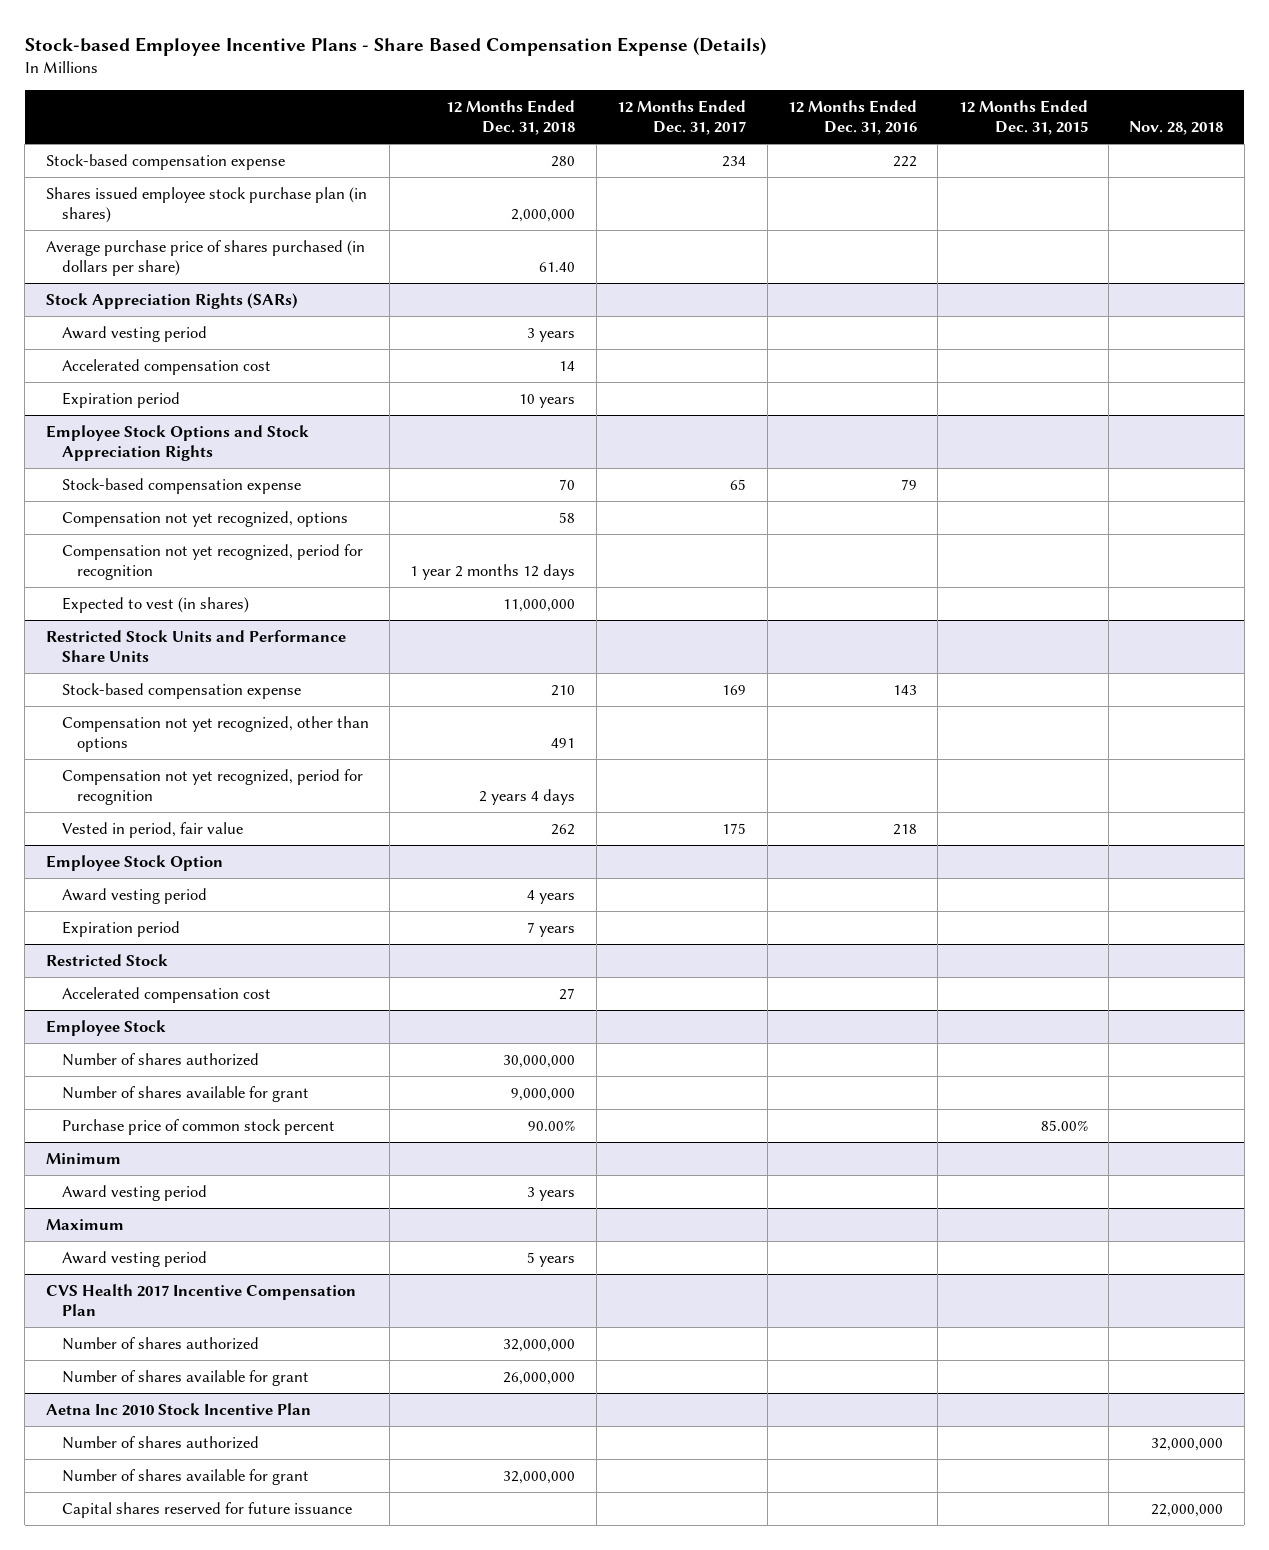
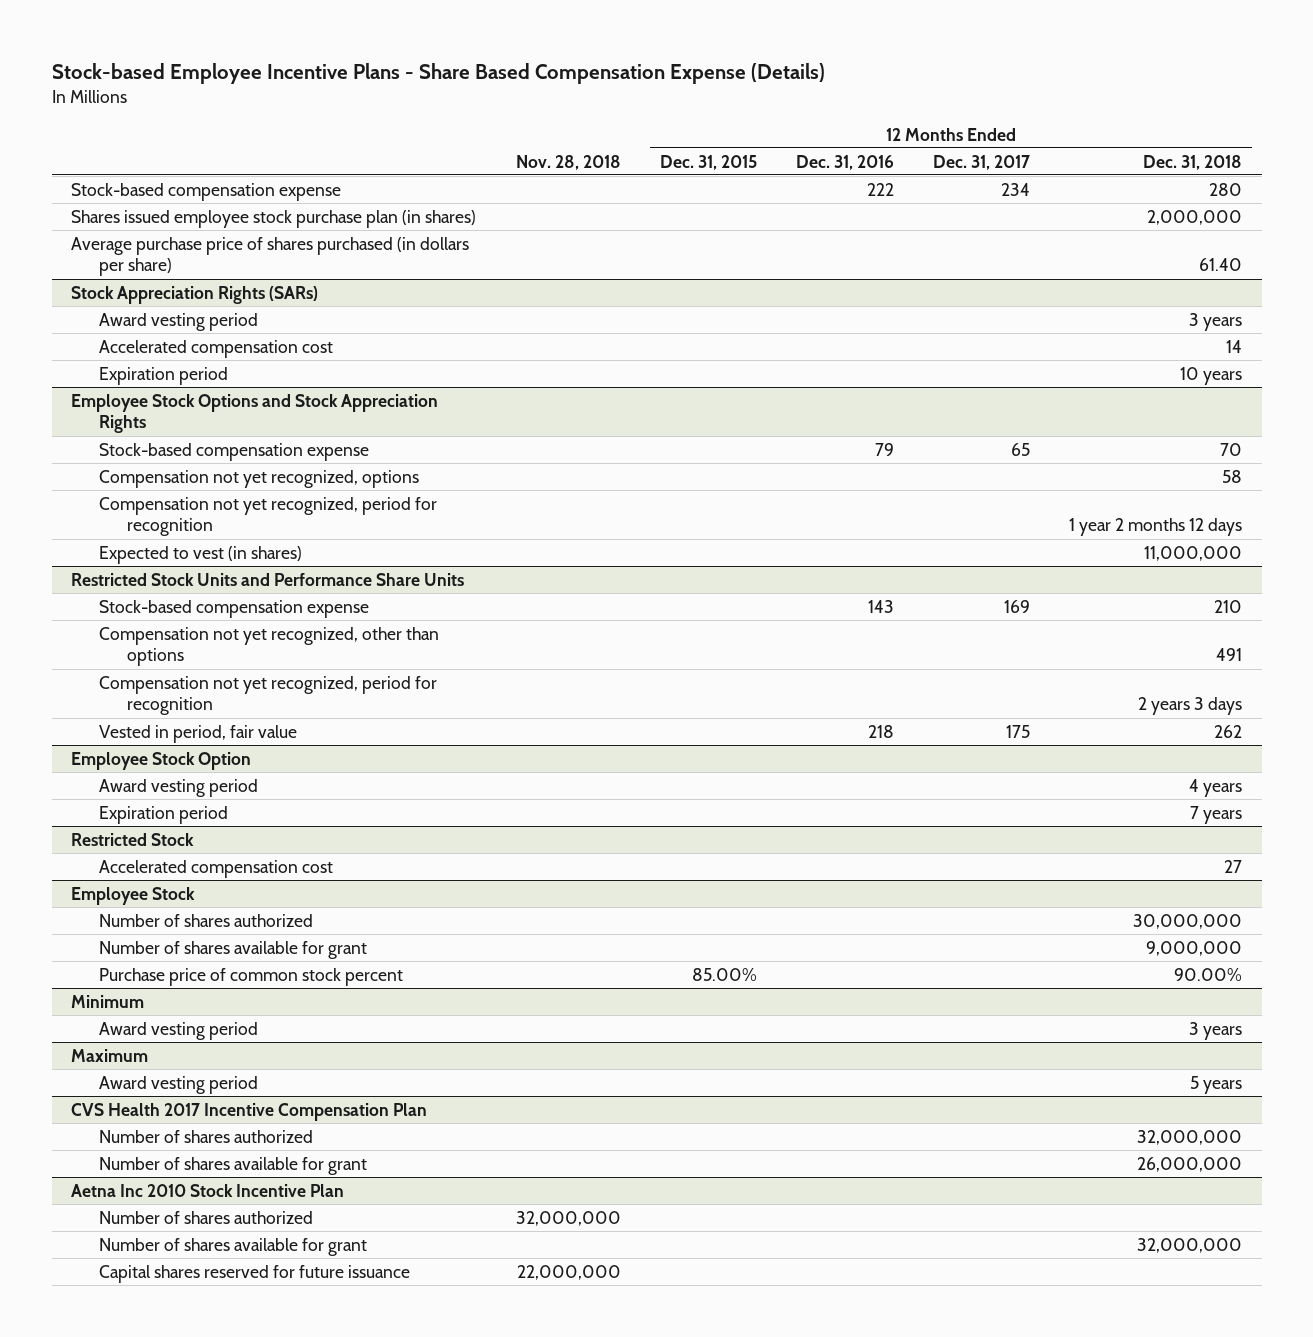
- | 12 Months Ended Dec. 31, 2018 | 12 Months Ended Dec. 31, 2017 | 12 Months Ended Dec. 31, 2016 | 12 Months Ended Dec. 31, 2015 | Nov. 28, 2018
+ | Nov. 28, 2018 | 12 Months Ended Dec. 31, 2015 | 12 Months Ended Dec. 31, 2016 | 12 Months Ended Dec. 31, 2017 | 12 Months Ended Dec. 31, 2018
@ Restricted Stock Units and Performance Share Units
- Compensation not yet recognized, period for recognition | 2 years 4 days | | | |
+ Compensation not yet recognized, period for recognition | | | | | 2 years 3 days

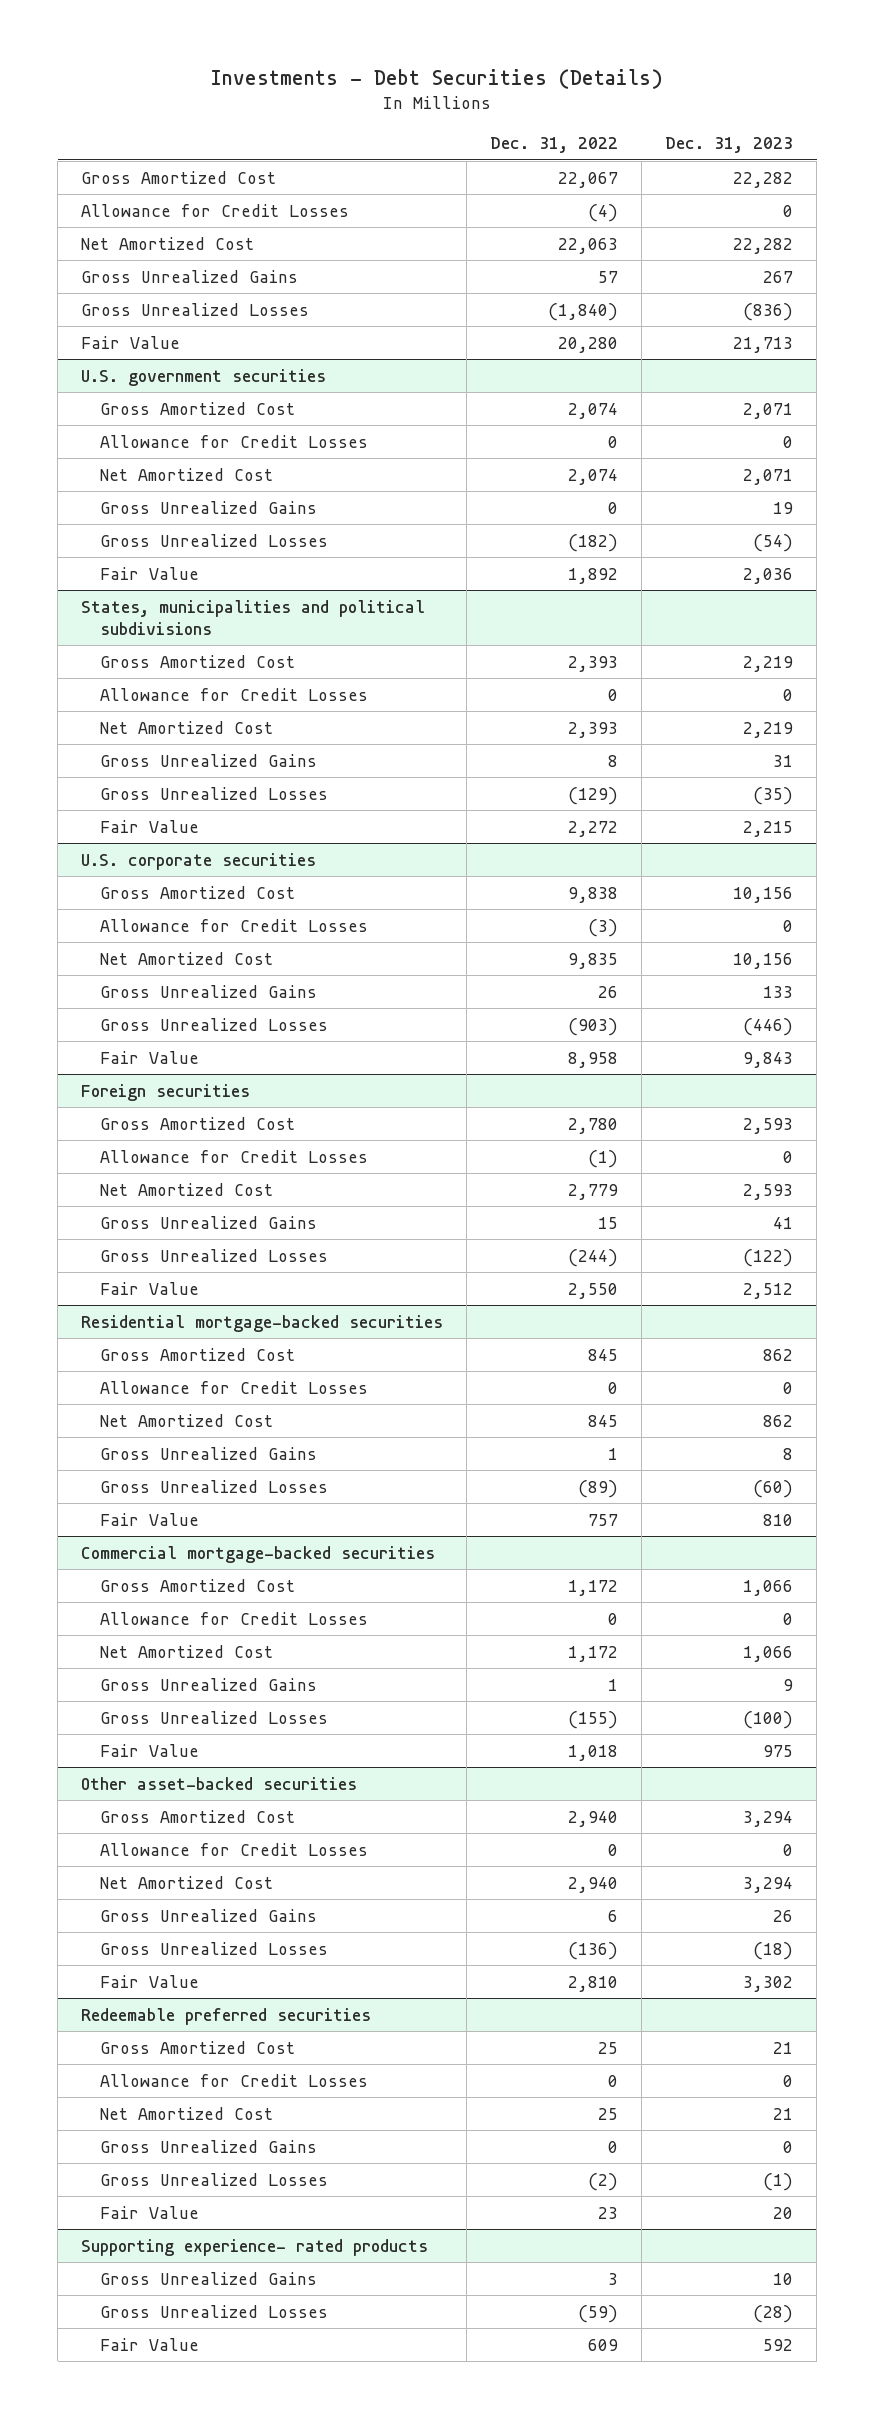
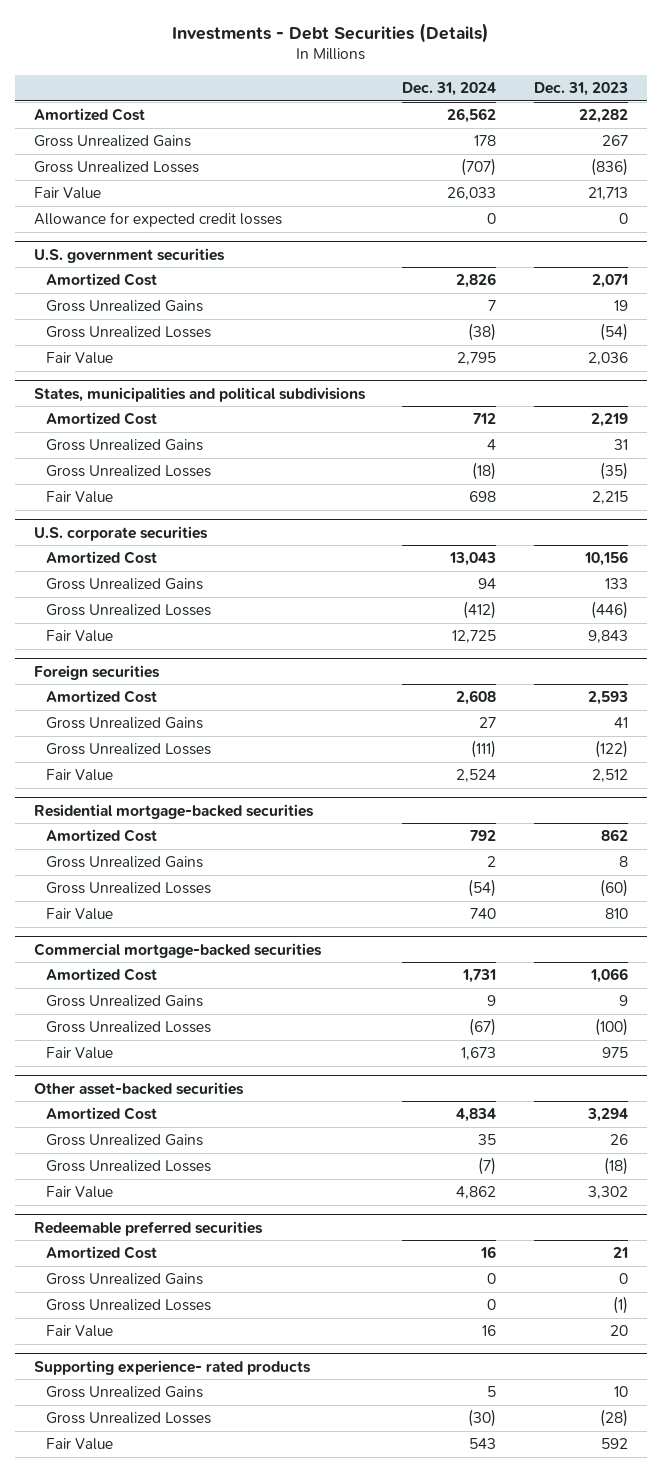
- | Dec. 31, 2022 | Dec. 31, 2023
+ | Dec. 31, 2024 | Dec. 31, 2023
- Gross Amortized Cost | 22,067 | 22,282
- Allowance for Credit Losses | (4) | 0
- Net Amortized Cost | 22,063 | 22,282
+ Amortized Cost | 26,562 | 22,282
+ Allowance for expected credit losses | 0 | 0
@ U.S. government securities
- Gross Amortized Cost | 2,074 | 2,071
- Allowance for Credit Losses | 0 | 0
- Net Amortized Cost | 2,074 | 2,071
+ Amortized Cost | 2,826 | 2,071
@ States, municipalities and political subdivisions
- Gross Amortized Cost | 2,393 | 2,219
- Allowance for Credit Losses | 0 | 0
- Net Amortized Cost | 2,393 | 2,219
+ Amortized Cost | 712 | 2,219
@ U.S. corporate securities
- Gross Amortized Cost | 9,838 | 10,156
- Allowance for Credit Losses | (3) | 0
- Net Amortized Cost | 9,835 | 10,156
+ Amortized Cost | 13,043 | 10,156
@ Foreign securities
- Gross Amortized Cost | 2,780 | 2,593
- Allowance for Credit Losses | (1) | 0
- Net Amortized Cost | 2,779 | 2,593
+ Amortized Cost | 2,608 | 2,593
@ Residential mortgage-backed securities
- Gross Amortized Cost | 845 | 862
- Allowance for Credit Losses | 0 | 0
- Net Amortized Cost | 845 | 862
+ Amortized Cost | 792 | 862
@ Commercial mortgage-backed securities
- Gross Amortized Cost | 1,172 | 1,066
- Allowance for Credit Losses | 0 | 0
- Net Amortized Cost | 1,172 | 1,066
+ Amortized Cost | 1,731 | 1,066
@ Other asset-backed securities
- Gross Amortized Cost | 2,940 | 3,294
- Allowance for Credit Losses | 0 | 0
- Net Amortized Cost | 2,940 | 3,294
+ Amortized Cost | 4,834 | 3,294
@ Redeemable preferred securities
- Gross Amortized Cost | 25 | 21
- Allowance for Credit Losses | 0 | 0
- Net Amortized Cost | 25 | 21
+ Amortized Cost | 16 | 21

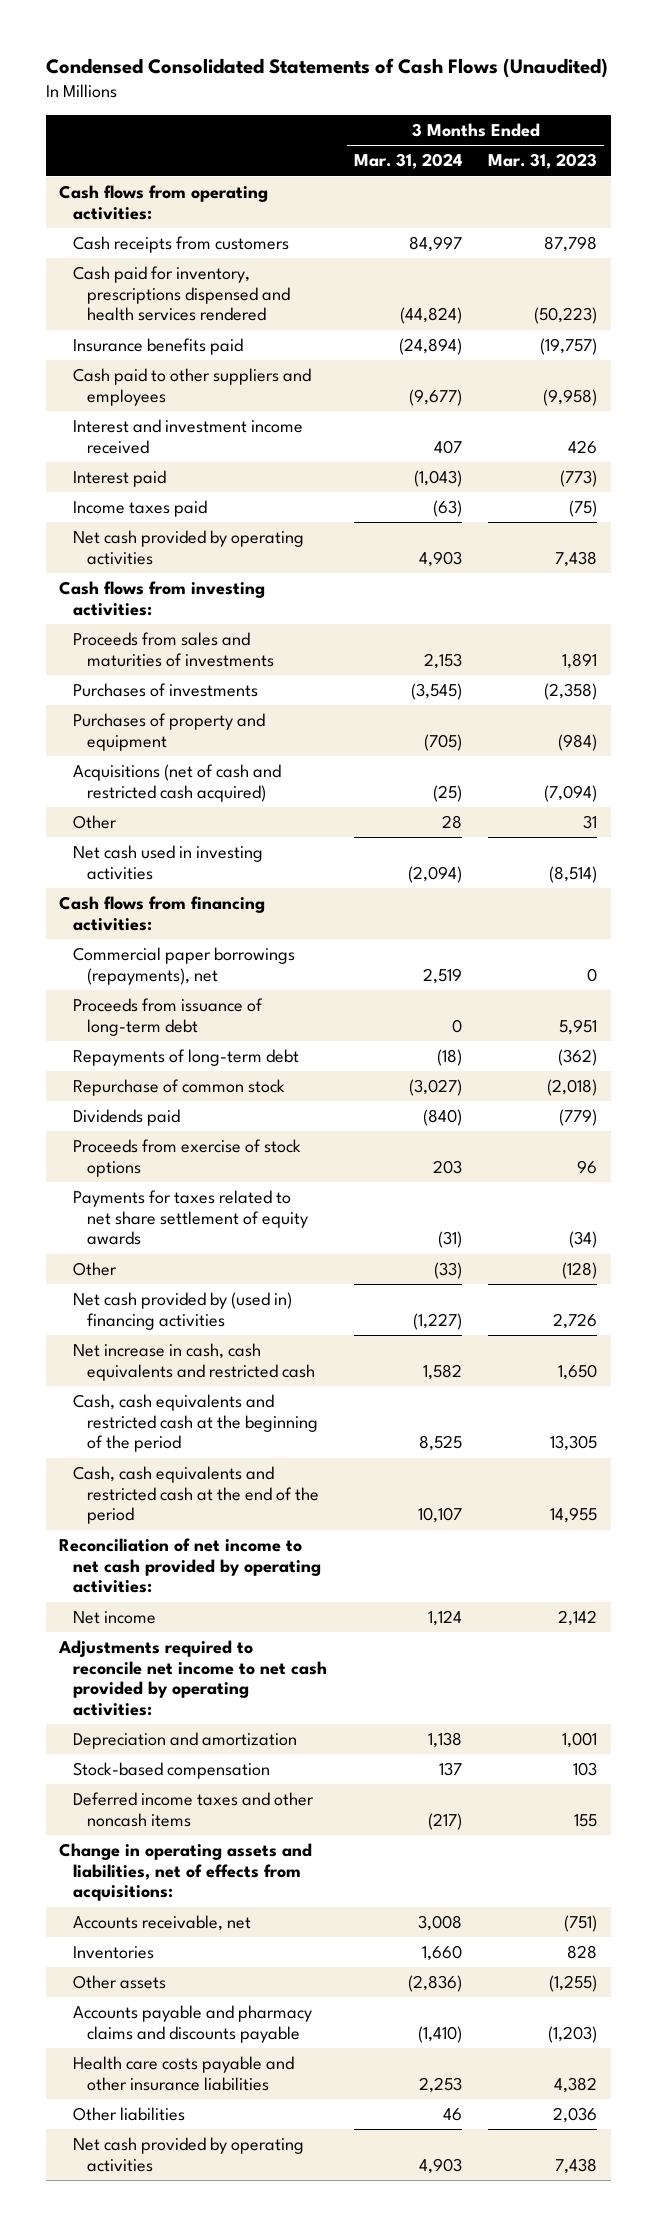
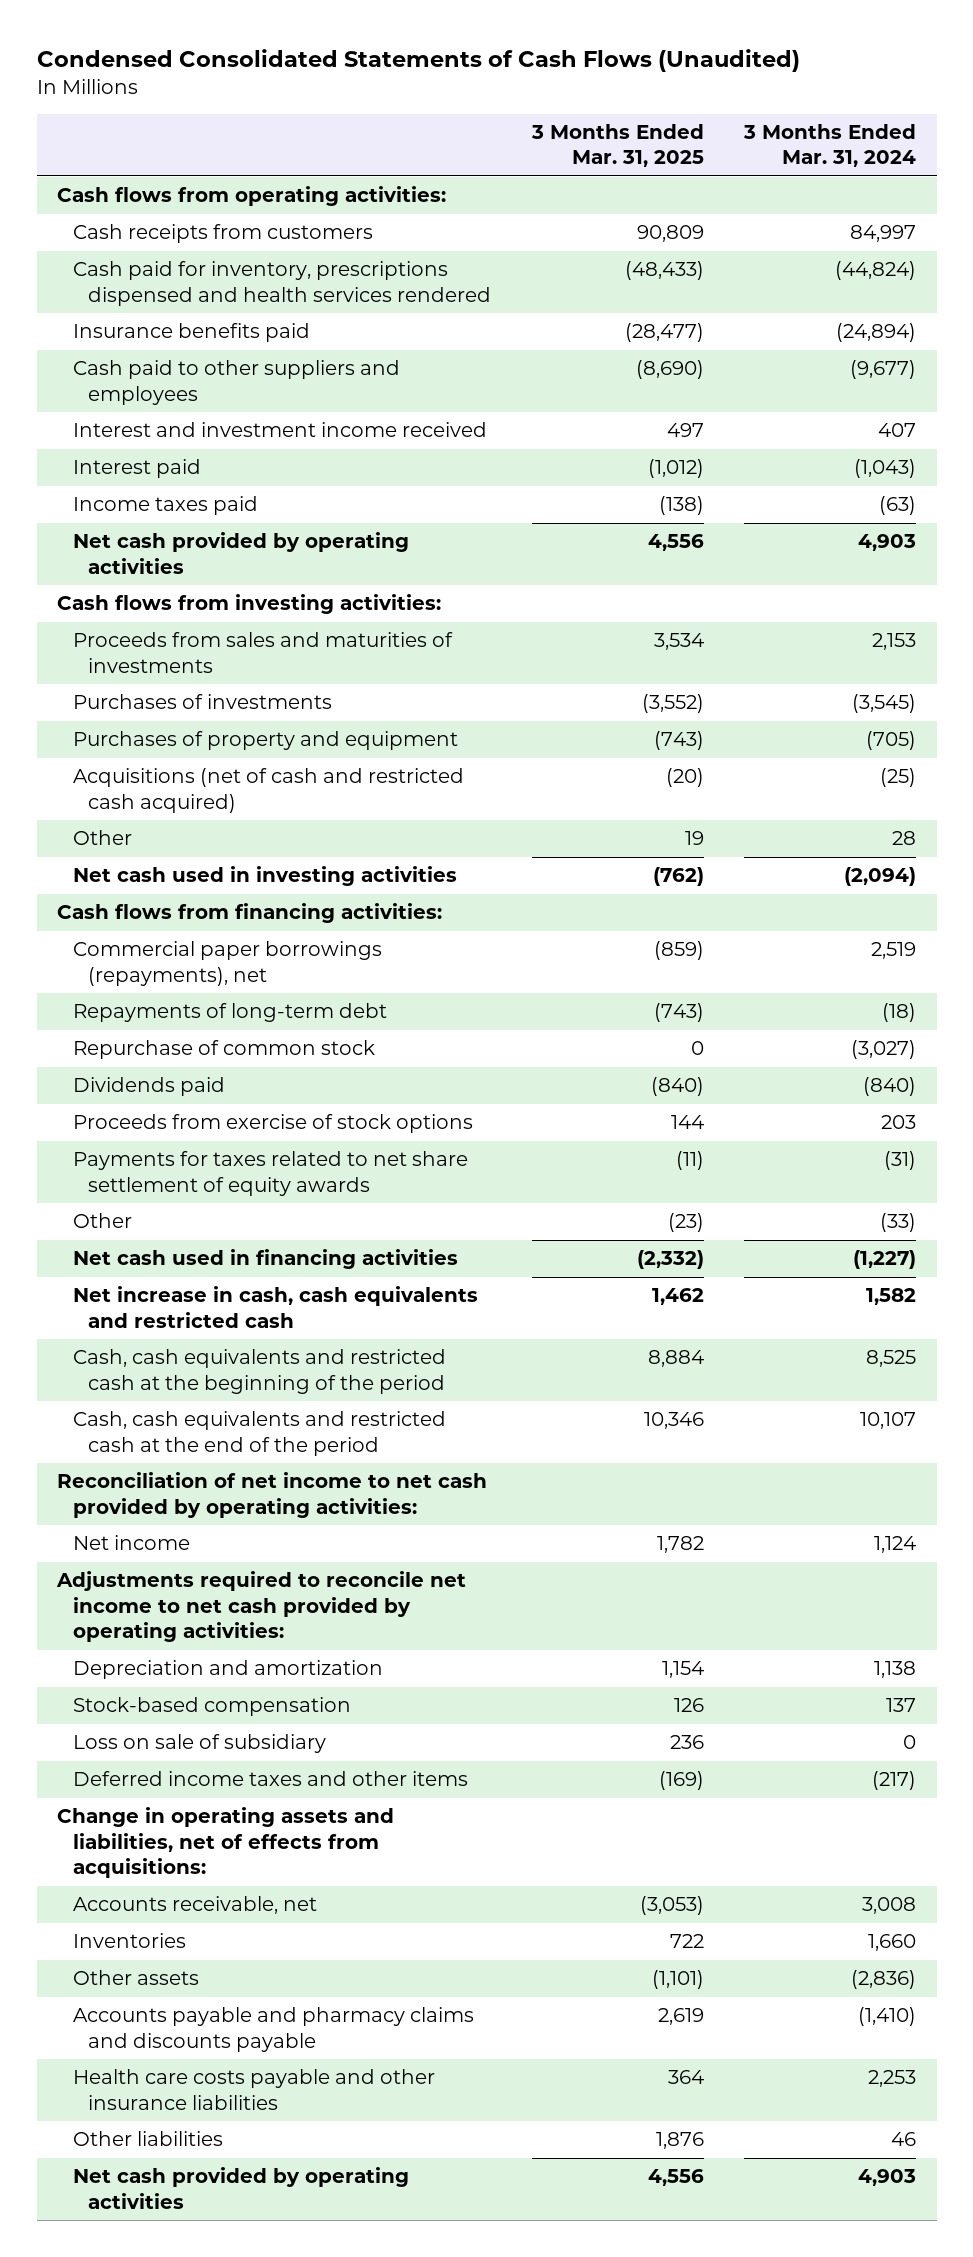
- | 3 Months Ended Mar. 31, 2024 | 3 Months Ended Mar. 31, 2023
+ | 3 Months Ended Mar. 31, 2025 | 3 Months Ended Mar. 31, 2024
- Proceeds from issuance of long-term debt | 0 | 5,951
- Net cash provided by (used in) financing activities | (1,227) | 2,726
+ Net cash used in financing activities | (2,332) | (1,227)
- Deferred income taxes and other noncash items | (217) | 155
+ Loss on sale of subsidiary | 236 | 0
+ Deferred income taxes and other items | (169) | (217)

